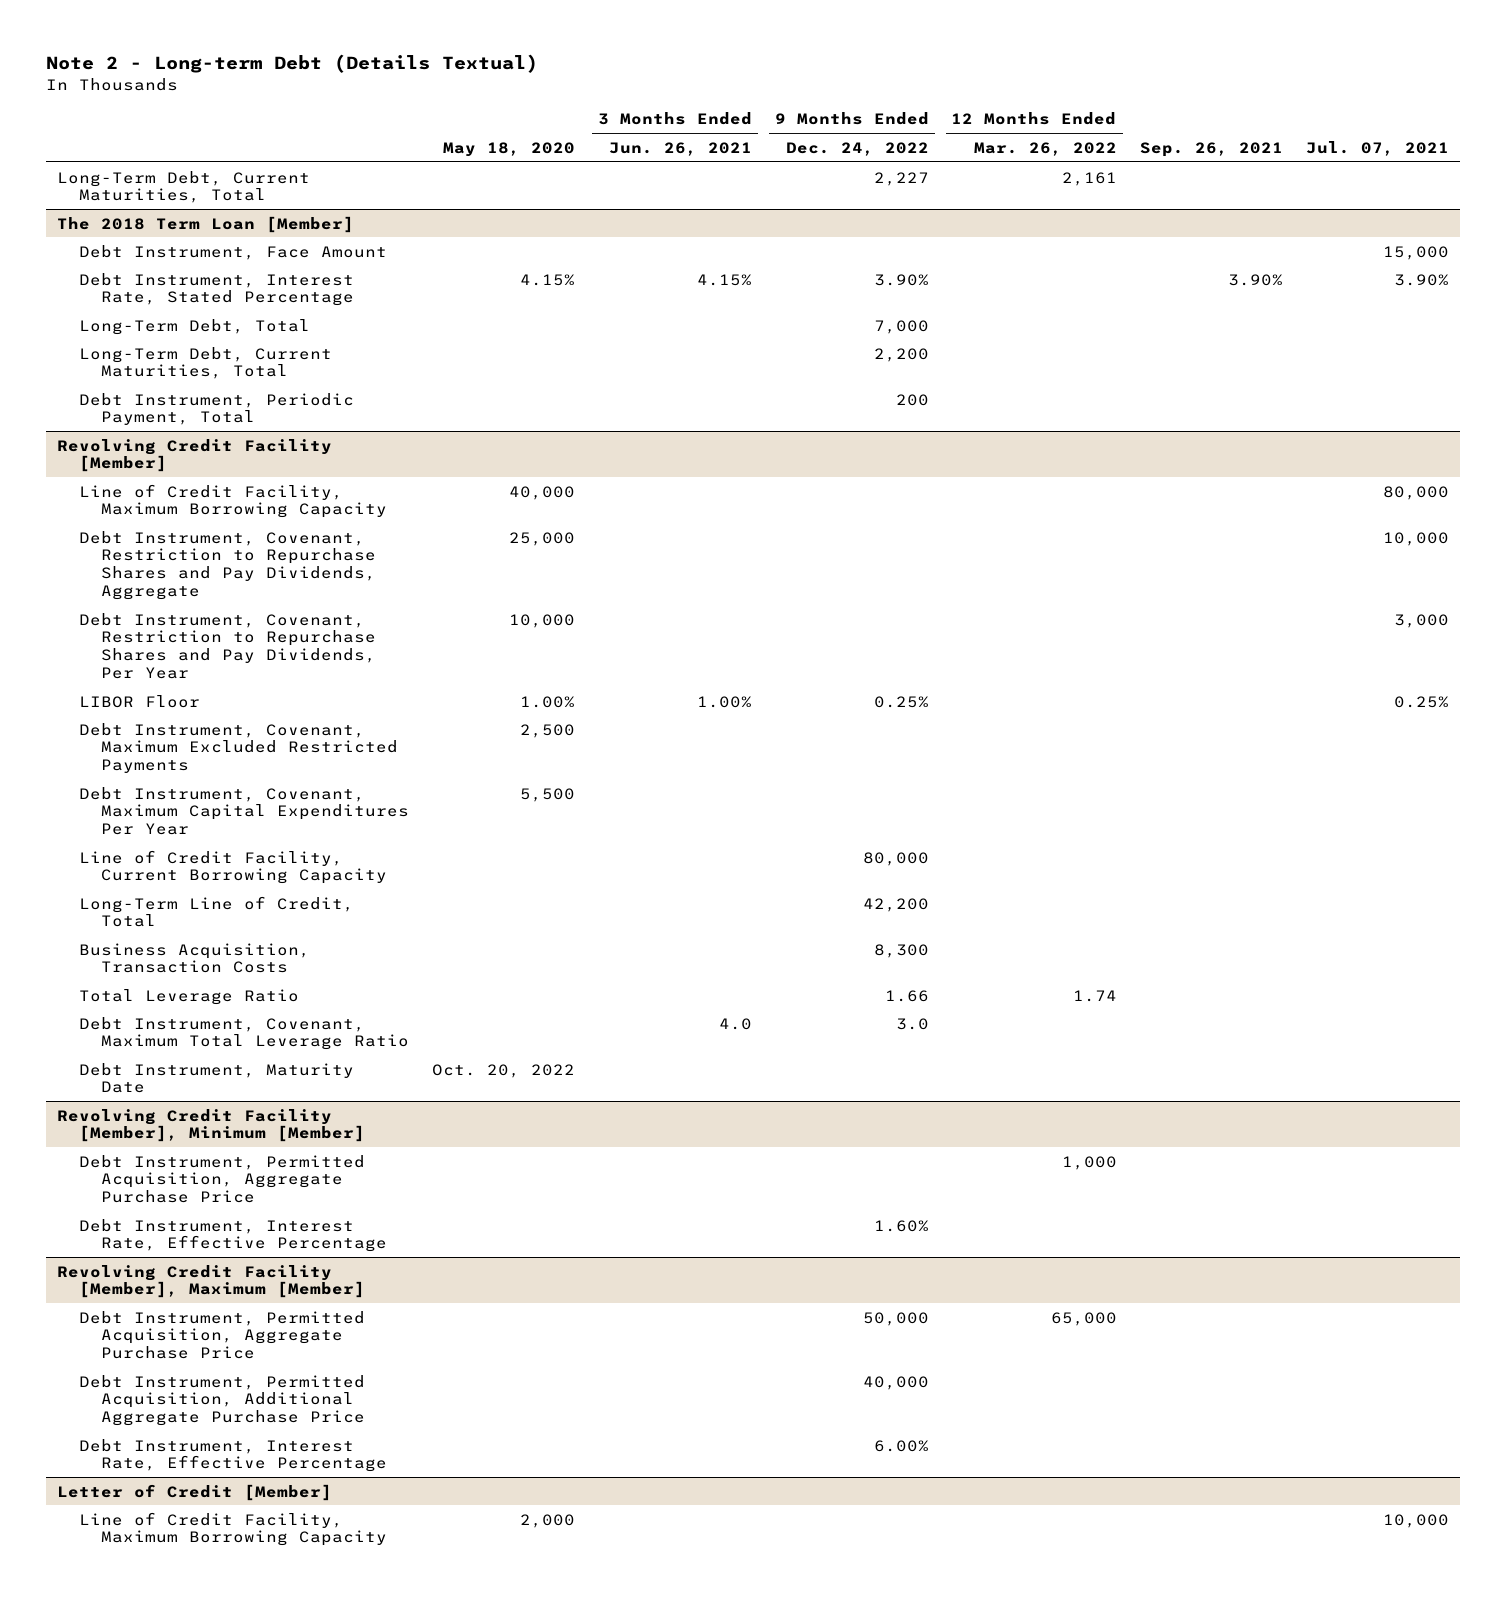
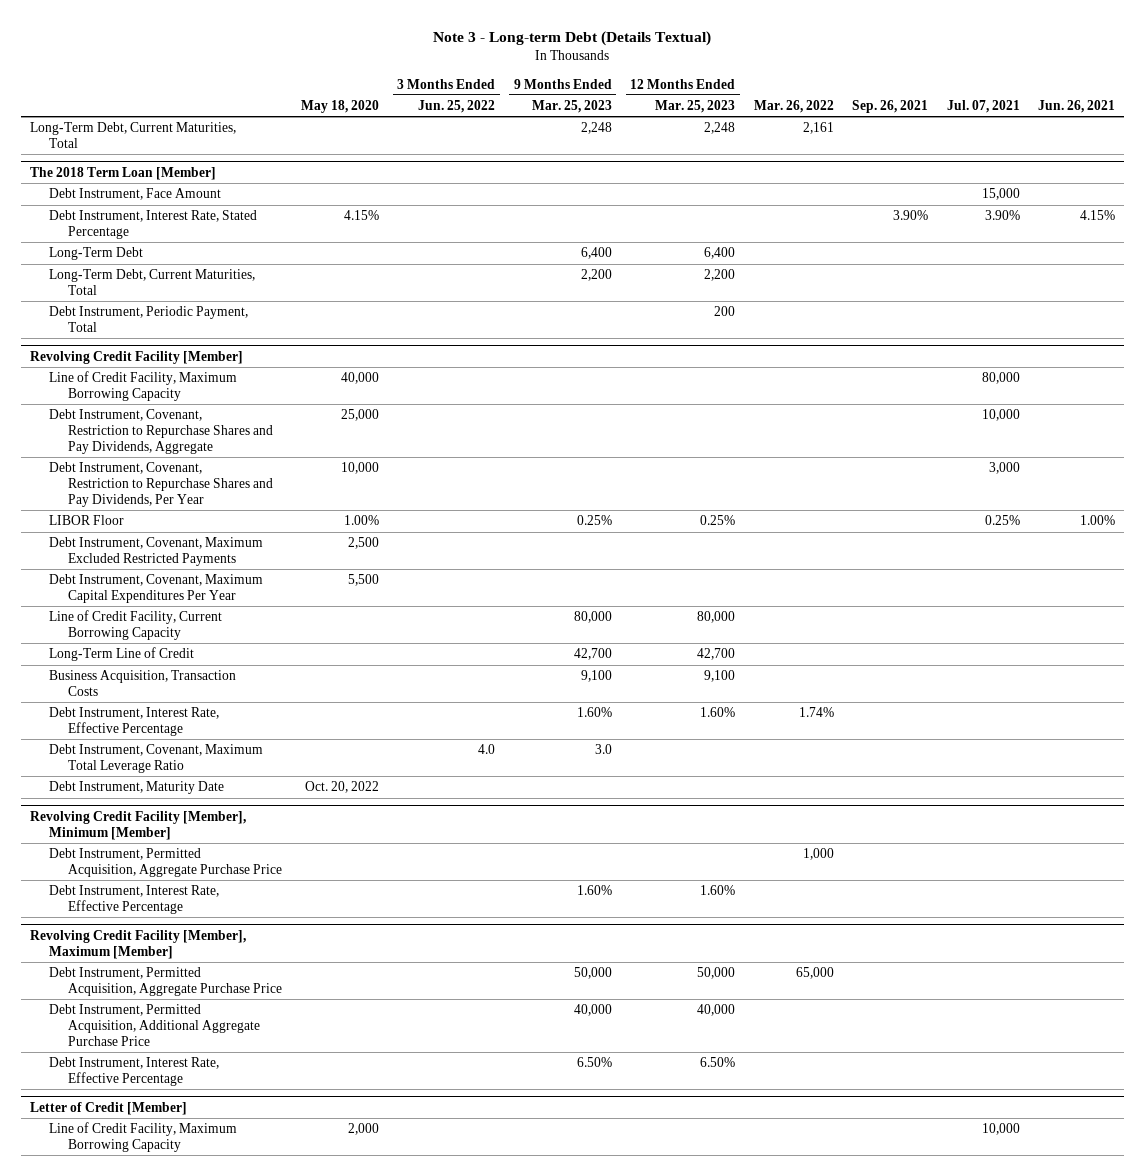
- Note 2 - Long-term Debt (Details Textual)
+ Note 3 - Long-term Debt (Details Textual)
- | May 18, 2020 | 3 Months Ended Jun. 26, 2021 | 9 Months Ended Dec. 24, 2022 | 12 Months Ended Mar. 26, 2022 | Sep. 26, 2021 | Jul. 07, 2021
+ | May 18, 2020 | 3 Months Ended Jun. 25, 2022 | 9 Months Ended Mar. 25, 2023 | 12 Months Ended Mar. 25, 2023 | Mar. 26, 2022 | Sep. 26, 2021 | Jul. 07, 2021 | Jun. 26, 2021
@ The 2018 Term Loan [Member]
- Long-Term Debt, Total | | | 7,000 | | |
+ Long-Term Debt | | | 6,400 | 6,400 | | | |
@ Revolving Credit Facility [Member]
- Long-Term Line of Credit, Total | | | 42,200 | | |
+ Long-Term Line of Credit | | | 42,700 | 42,700 | | | |
- Total Leverage Ratio | | | 1.66 | 1.74 | |
+ Debt Instrument, Interest Rate, Effective Percentage | | | 1.60% | 1.60% | 1.74% | | |

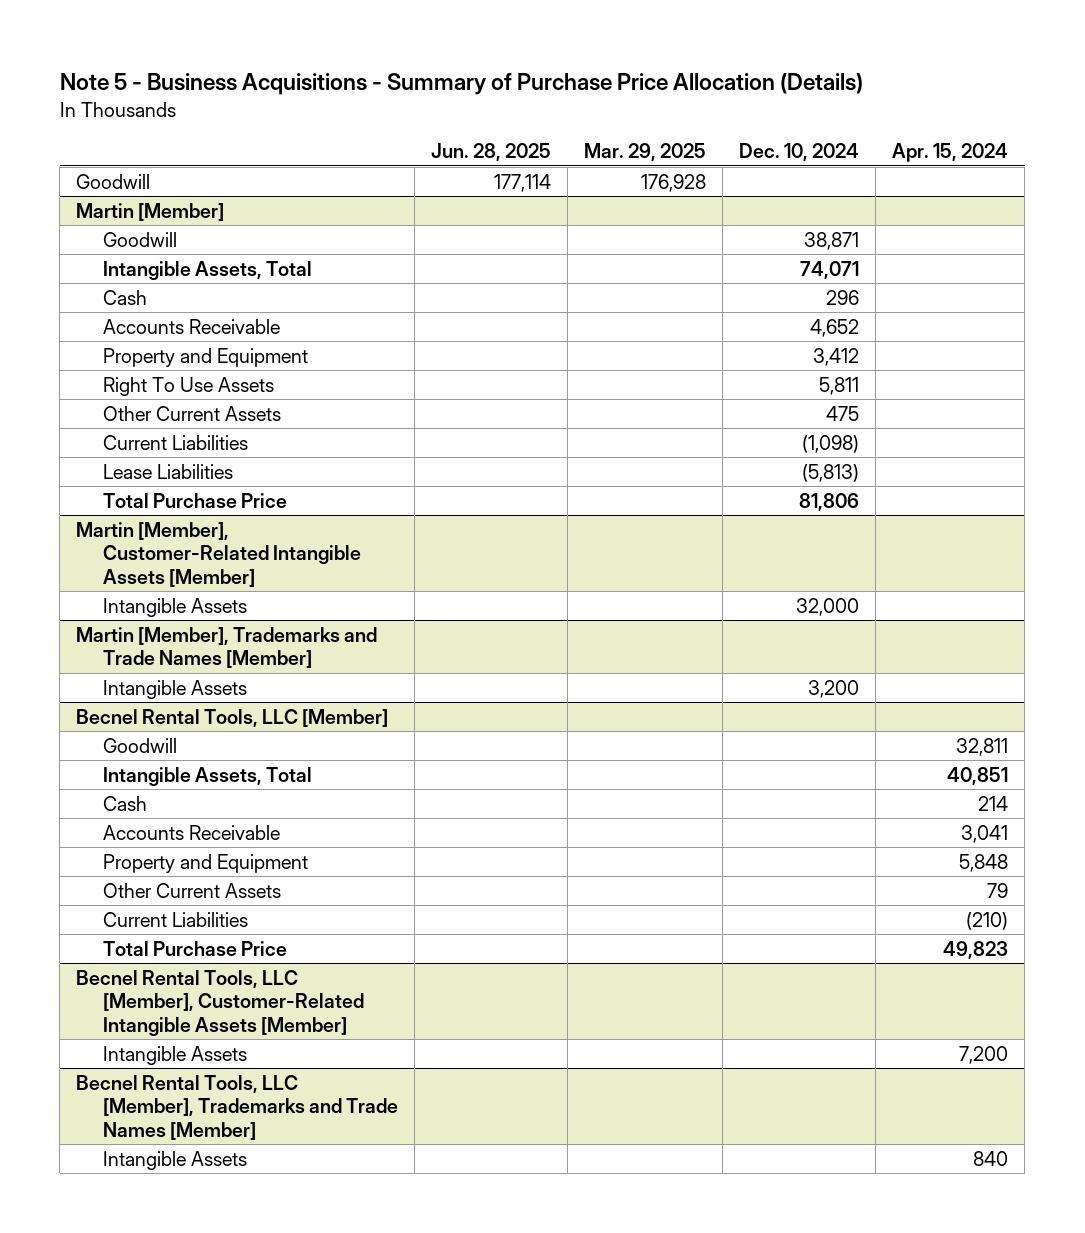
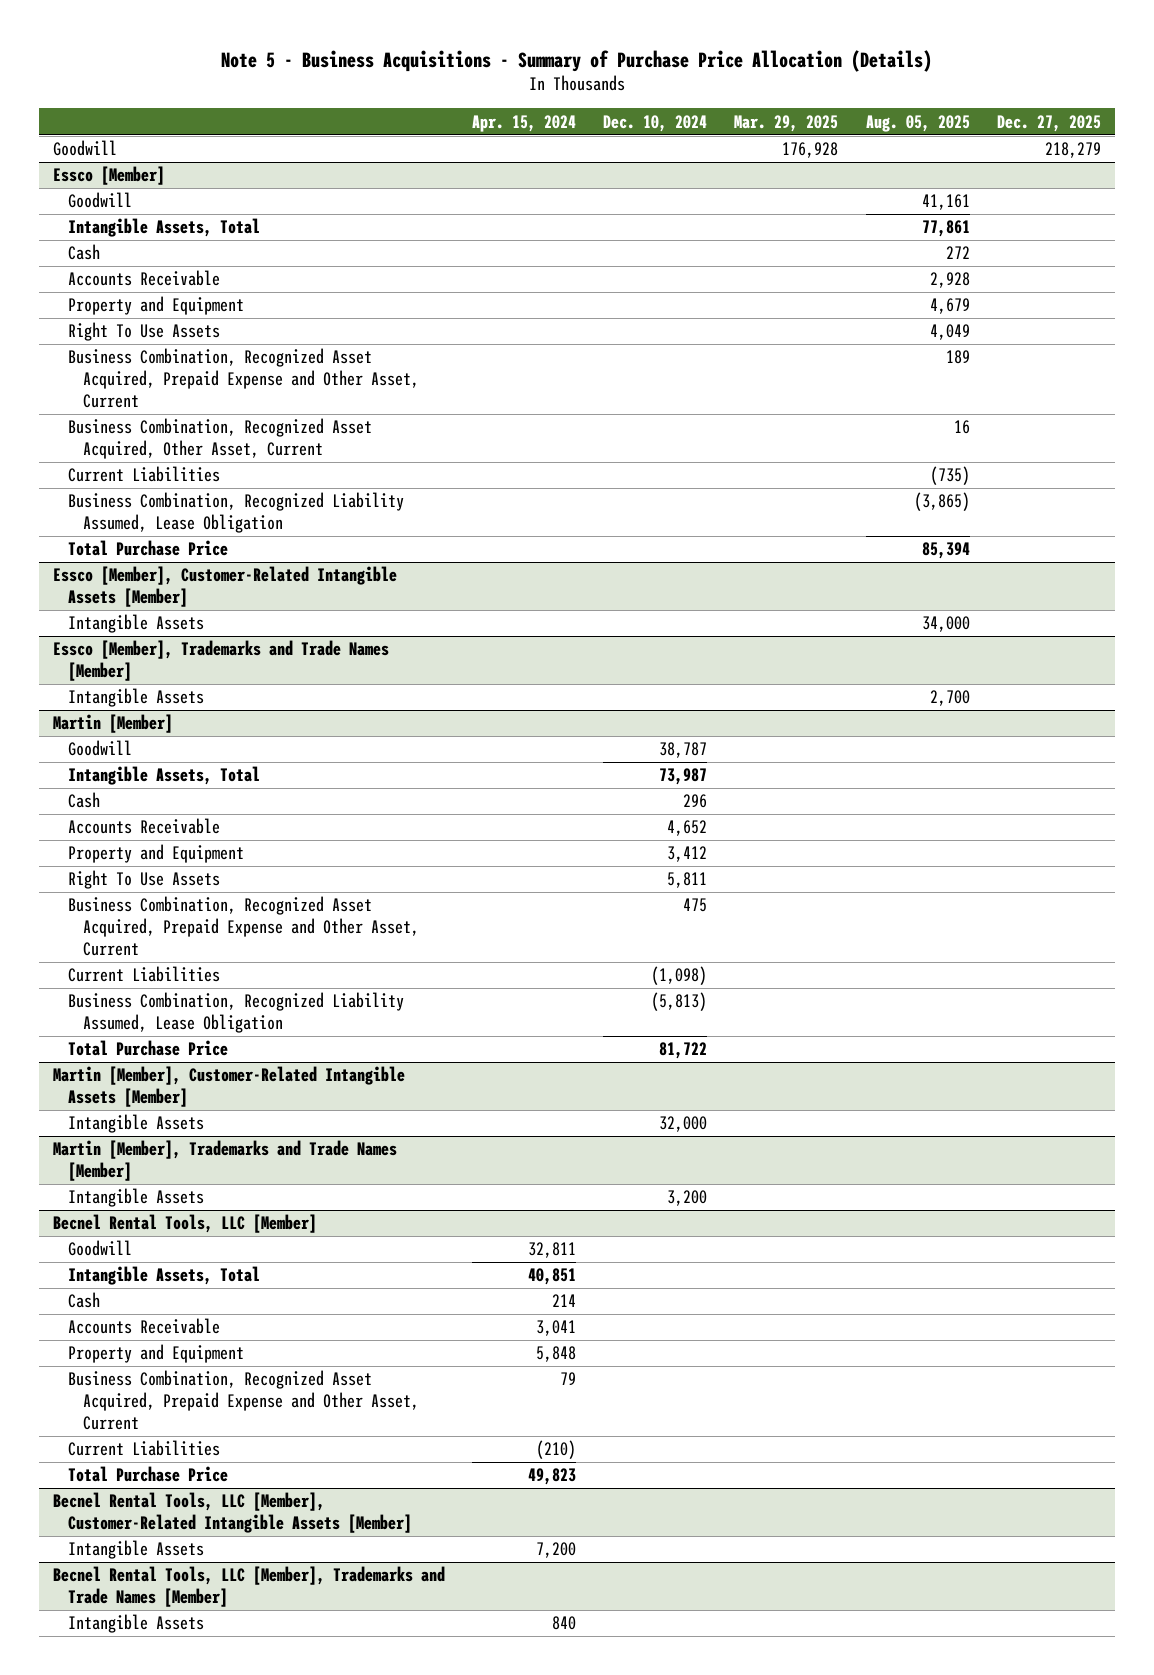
- | Jun. 28, 2025 | Mar. 29, 2025 | Dec. 10, 2024 | Apr. 15, 2024
+ | Apr. 15, 2024 | Dec. 10, 2024 | Mar. 29, 2025 | Aug. 05, 2025 | Dec. 27, 2025
+ Essco [Member]
+ Goodwill | | | | 41,161 |
+ Intangible Assets, Total | | | | 77,861 |
+ Cash | | | | 272 |
+ Accounts Receivable | | | | 2,928 |
+ Property and Equipment | | | | 4,679 |
+ Right To Use Assets | | | | 4,049 |
+ Business Combination, Recognized Asset Acquired, Prepaid Expense and Other Asset, Current | | | | 189 |
+ Business Combination, Recognized Asset Acquired, Other Asset, Current | | | | 16 |
+ Current Liabilities | | | | (735) |
+ Business Combination, Recognized Liability Assumed, Lease Obligation | | | | (3,865) |
+ Total Purchase Price | | | | 85,394 |
+ Essco [Member], Customer-Related Intangible Assets [Member]
+ Intangible Assets | | | | 34,000 |
+ Essco [Member], Trademarks and Trade Names [Member]
+ Intangible Assets | | | | 2,700 |
@ Martin [Member]
- Goodwill | | | 38,871 |
- Intangible Assets, Total | | | 74,071 |
+ Goodwill | | 38,787 | | |
+ Intangible Assets, Total | | 73,987 | | |
- Other Current Assets | | | 475 |
+ Business Combination, Recognized Asset Acquired, Prepaid Expense and Other Asset, Current | | 475 | | |
- Lease Liabilities | | | (5,813) |
- Total Purchase Price | | | 81,806 |
+ Business Combination, Recognized Liability Assumed, Lease Obligation | | (5,813) | | |
+ Total Purchase Price | | 81,722 | | |
@ Becnel Rental Tools, LLC [Member]
- Other Current Assets | | | | 79
+ Business Combination, Recognized Asset Acquired, Prepaid Expense and Other Asset, Current | 79 | | | |

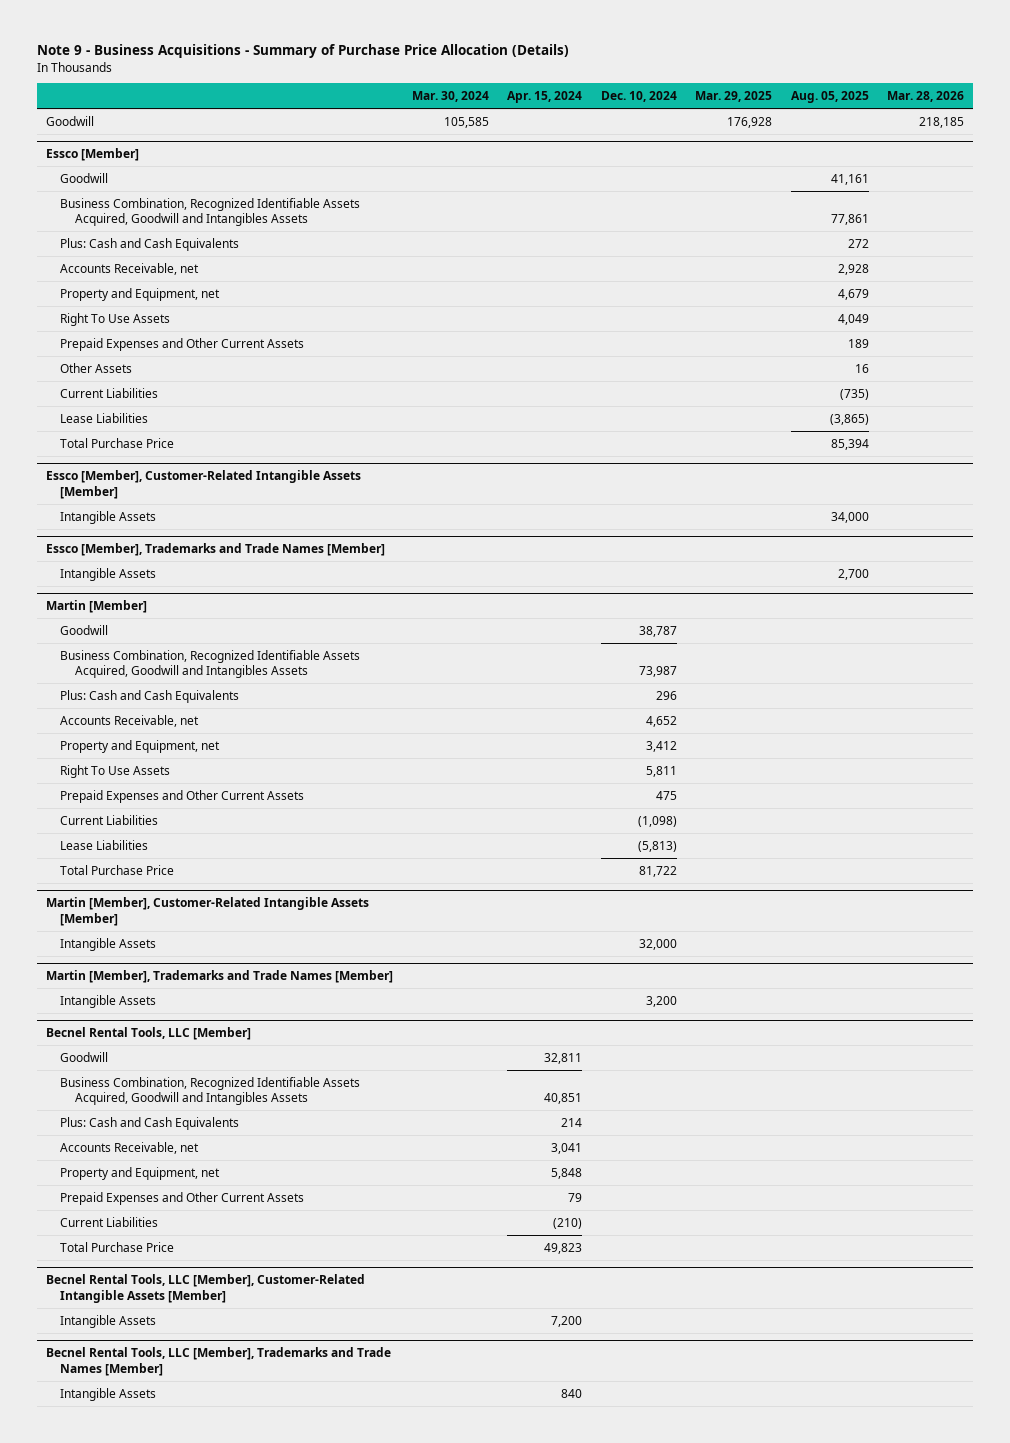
- Note 5 - Business Acquisitions - Summary of Purchase Price Allocation (Details)
+ Note 9 - Business Acquisitions - Summary of Purchase Price Allocation (Details)
- | Apr. 15, 2024 | Dec. 10, 2024 | Mar. 29, 2025 | Aug. 05, 2025 | Dec. 27, 2025
+ | Mar. 30, 2024 | Apr. 15, 2024 | Dec. 10, 2024 | Mar. 29, 2025 | Aug. 05, 2025 | Mar. 28, 2026
@ Essco [Member]
- Intangible Assets, Total | | | | 77,861 |
- Cash | | | | 272 |
- Accounts Receivable | | | | 2,928 |
- Property and Equipment | | | | 4,679 |
+ Business Combination, Recognized Identifiable Assets Acquired, Goodwill and Intangibles Assets | | | | | 77,861 |
+ Plus: Cash and Cash Equivalents | | | | | 272 |
+ Accounts Receivable, net | | | | | 2,928 |
+ Property and Equipment, net | | | | | 4,679 |
- Business Combination, Recognized Asset Acquired, Prepaid Expense and Other Asset, Current | | | | 189 |
- Business Combination, Recognized Asset Acquired, Other Asset, Current | | | | 16 |
+ Prepaid Expenses and Other Current Assets | | | | | 189 |
+ Other Assets | | | | | 16 |
- Business Combination, Recognized Liability Assumed, Lease Obligation | | | | (3,865) |
+ Lease Liabilities | | | | | (3,865) |
@ Martin [Member]
- Intangible Assets, Total | | 73,987 | | |
- Cash | | 296 | | |
- Accounts Receivable | | 4,652 | | |
- Property and Equipment | | 3,412 | | |
+ Business Combination, Recognized Identifiable Assets Acquired, Goodwill and Intangibles Assets | | | 73,987 | | |
+ Plus: Cash and Cash Equivalents | | | 296 | | |
+ Accounts Receivable, net | | | 4,652 | | |
+ Property and Equipment, net | | | 3,412 | | |
- Business Combination, Recognized Asset Acquired, Prepaid Expense and Other Asset, Current | | 475 | | |
+ Prepaid Expenses and Other Current Assets | | | 475 | | |
- Business Combination, Recognized Liability Assumed, Lease Obligation | | (5,813) | | |
+ Lease Liabilities | | | (5,813) | | |
@ Becnel Rental Tools, LLC [Member]
- Intangible Assets, Total | 40,851 | | | |
- Cash | 214 | | | |
- Accounts Receivable | 3,041 | | | |
- Property and Equipment | 5,848 | | | |
- Business Combination, Recognized Asset Acquired, Prepaid Expense and Other Asset, Current | 79 | | | |
+ Business Combination, Recognized Identifiable Assets Acquired, Goodwill and Intangibles Assets | | 40,851 | | | |
+ Plus: Cash and Cash Equivalents | | 214 | | | |
+ Accounts Receivable, net | | 3,041 | | | |
+ Property and Equipment, net | | 5,848 | | | |
+ Prepaid Expenses and Other Current Assets | | 79 | | | |

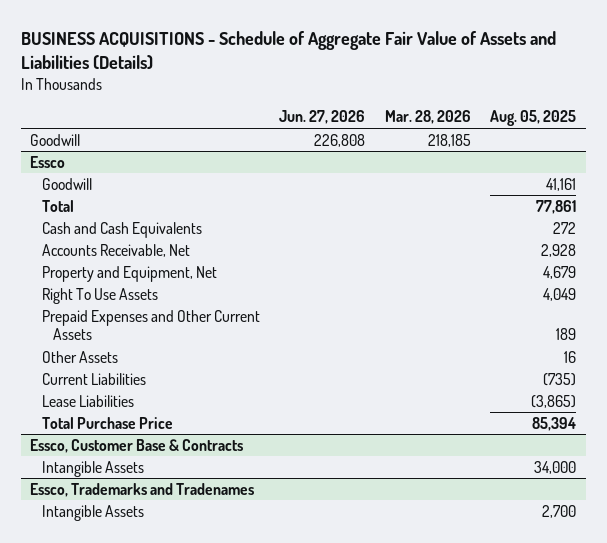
- Note 9 - Business Acquisitions - Summary of Purchase Price Allocation (Details)
+ BUSINESS ACQUISITIONS - Schedule of Aggregate Fair Value of Assets and Liabilities (Details)
- | Mar. 30, 2024 | Apr. 15, 2024 | Dec. 10, 2024 | Mar. 29, 2025 | Aug. 05, 2025 | Mar. 28, 2026
+ | Jun. 27, 2026 | Mar. 28, 2026 | Aug. 05, 2025
- Essco [Member]
+ Essco
- Business Combination, Recognized Identifiable Assets Acquired, Goodwill and Intangibles Assets | | | | | 77,861 |
- Plus: Cash and Cash Equivalents | | | | | 272 |
- Accounts Receivable, net | | | | | 2,928 |
- Property and Equipment, net | | | | | 4,679 |
+ Total | | | 77,861
+ Cash and Cash Equivalents | | | 272
+ Accounts Receivable, Net | | | 2,928
+ Property and Equipment, Net | | | 4,679
- Essco [Member], Customer-Related Intangible Assets [Member]
+ Essco, Customer Base & Contracts
- Essco [Member], Trademarks and Trade Names [Member]
+ Essco, Trademarks and Tradenames
- Martin [Member]
- Goodwill | | | 38,787 | | |
- Business Combination, Recognized Identifiable Assets Acquired, Goodwill and Intangibles Assets | | | 73,987 | | |
- Plus: Cash and Cash Equivalents | | | 296 | | |
- Accounts Receivable, net | | | 4,652 | | |
- Property and Equipment, net | | | 3,412 | | |
- Right To Use Assets | | | 5,811 | | |
- Prepaid Expenses and Other Current Assets | | | 475 | | |
- Current Liabilities | | | (1,098) | | |
- Lease Liabilities | | | (5,813) | | |
- Total Purchase Price | | | 81,722 | | |
- Martin [Member], Customer-Related Intangible Assets [Member]
- Intangible Assets | | | 32,000 | | |
- Martin [Member], Trademarks and Trade Names [Member]
- Intangible Assets | | | 3,200 | | |
- Becnel Rental Tools, LLC [Member]
- Goodwill | | 32,811 | | | |
- Business Combination, Recognized Identifiable Assets Acquired, Goodwill and Intangibles Assets | | 40,851 | | | |
- Plus: Cash and Cash Equivalents | | 214 | | | |
- Accounts Receivable, net | | 3,041 | | | |
- Property and Equipment, net | | 5,848 | | | |
- Prepaid Expenses and Other Current Assets | | 79 | | | |
- Current Liabilities | | (210) | | | |
- Total Purchase Price | | 49,823 | | | |
- Becnel Rental Tools, LLC [Member], Customer-Related Intangible Assets [Member]
- Intangible Assets | | 7,200 | | | |
- Becnel Rental Tools, LLC [Member], Trademarks and Trade Names [Member]
- Intangible Assets | | 840 | | | |

